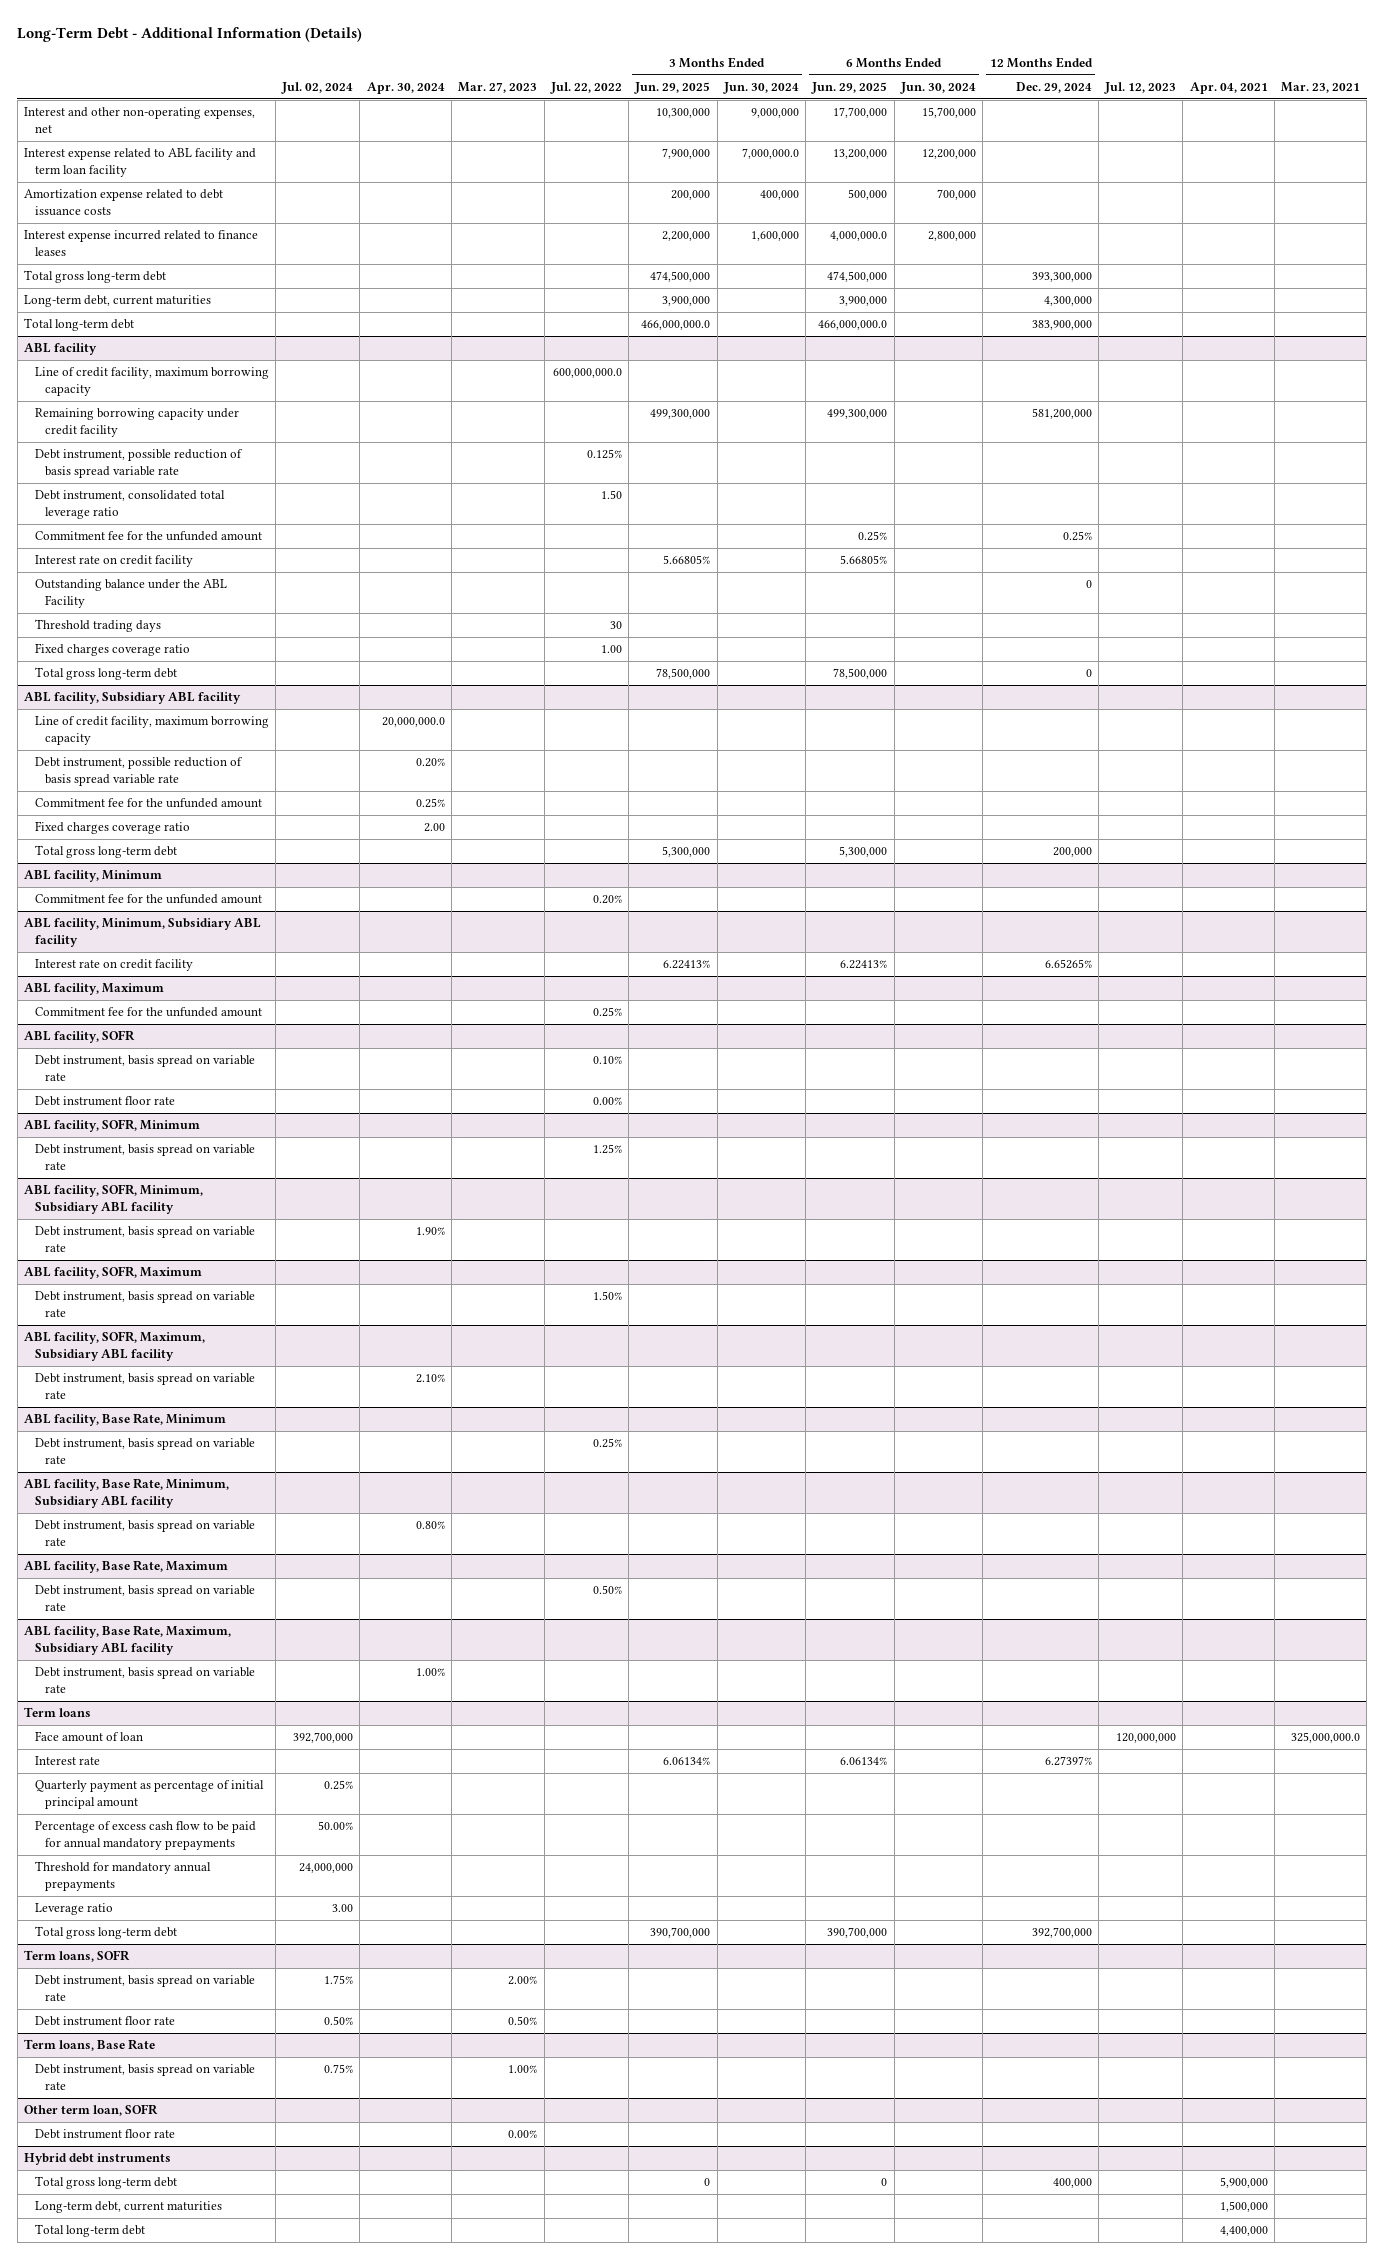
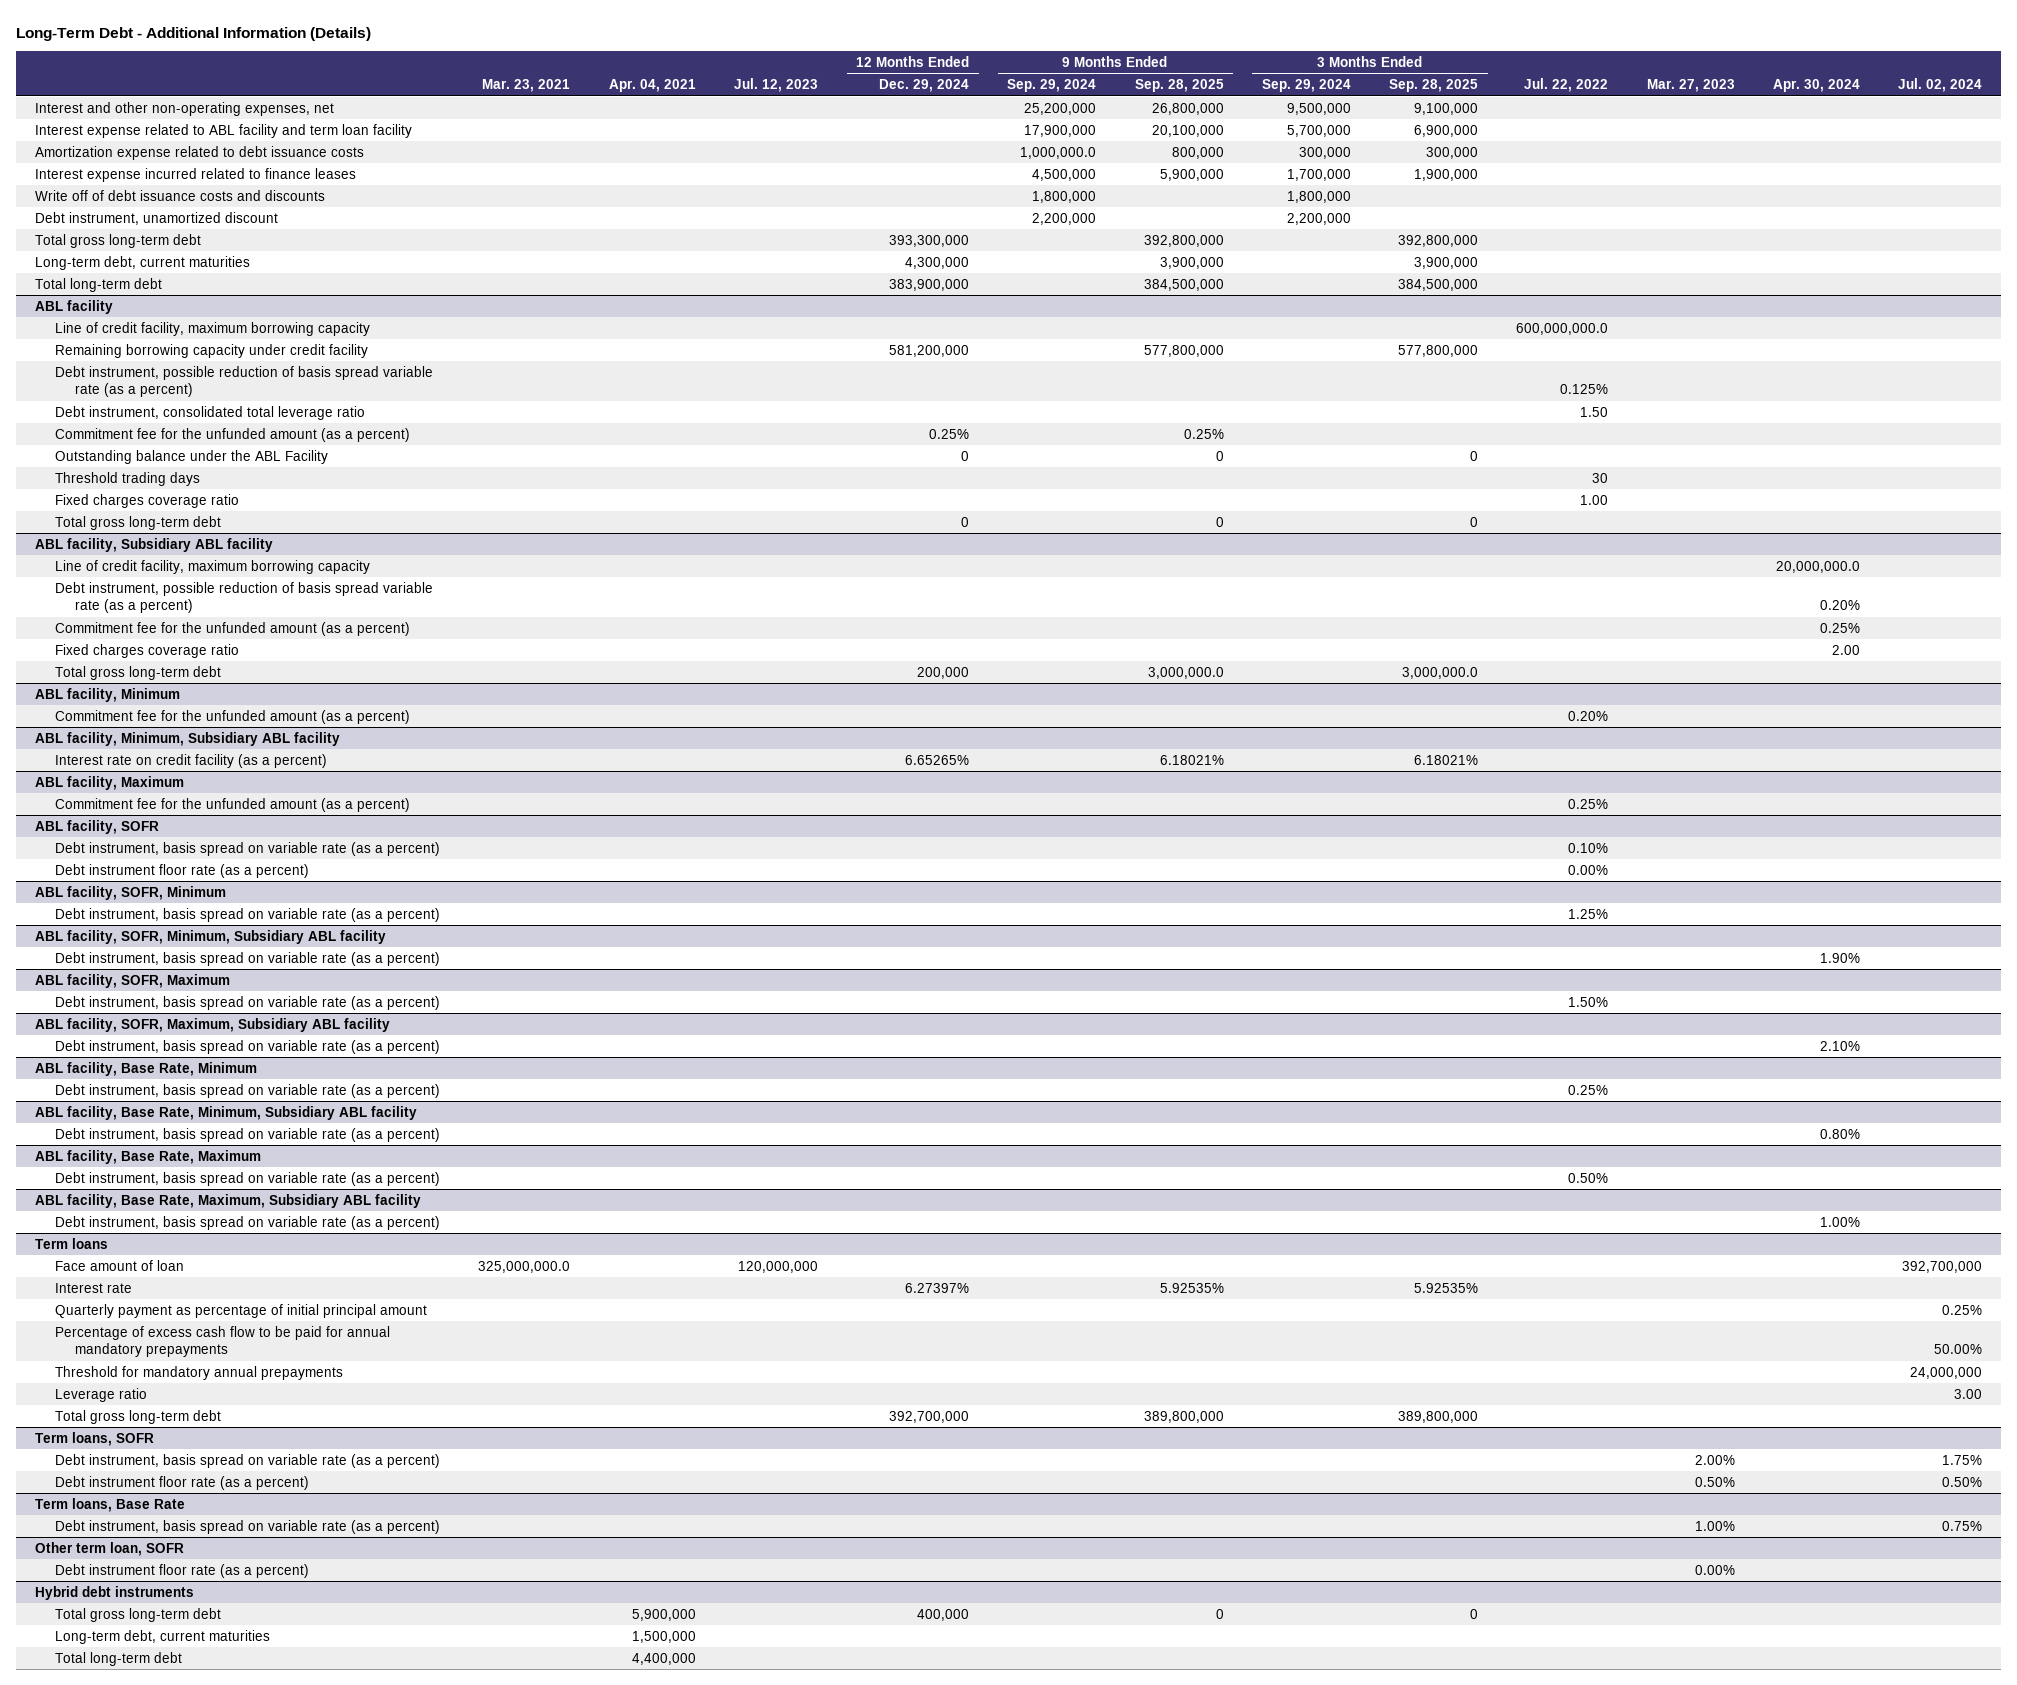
- | Jul. 02, 2024 | Apr. 30, 2024 | Mar. 27, 2023 | Jul. 22, 2022 | 3 Months Ended Jun. 29, 2025 | 3 Months Ended Jun. 30, 2024 | 6 Months Ended Jun. 29, 2025 | 6 Months Ended Jun. 30, 2024 | 12 Months Ended Dec. 29, 2024 | Jul. 12, 2023 | Apr. 04, 2021 | Mar. 23, 2021
+ | Mar. 23, 2021 | Apr. 04, 2021 | Jul. 12, 2023 | 12 Months Ended Dec. 29, 2024 | 9 Months Ended Sep. 29, 2024 | 9 Months Ended Sep. 28, 2025 | 3 Months Ended Sep. 29, 2024 | 3 Months Ended Sep. 28, 2025 | Jul. 22, 2022 | Mar. 27, 2023 | Apr. 30, 2024 | Jul. 02, 2024
+ Write off of debt issuance costs and discounts | | | | | 1,800,000 | | 1,800,000 | | | | |
+ Debt instrument, unamortized discount | | | | | 2,200,000 | | 2,200,000 | | | | |
@ ABL facility
- Debt instrument, possible reduction of basis spread variable rate | | | | 0.125% | | | | | | | |
+ Debt instrument, possible reduction of basis spread variable rate (as a percent) | | | | | | | | | 0.125% | | |
- Commitment fee for the unfunded amount | | | | | | | 0.25% | | 0.25% | | |
- Interest rate on credit facility | | | | | 5.66805% | | 5.66805% | | | | |
+ Commitment fee for the unfunded amount (as a percent) | | | | 0.25% | | 0.25% | | | | | |
@ ABL facility, Subsidiary ABL facility
- Debt instrument, possible reduction of basis spread variable rate | | 0.20% | | | | | | | | | |
- Commitment fee for the unfunded amount | | 0.25% | | | | | | | | | |
+ Debt instrument, possible reduction of basis spread variable rate (as a percent) | | | | | | | | | | | 0.20% |
+ Commitment fee for the unfunded amount (as a percent) | | | | | | | | | | | 0.25% |
@ ABL facility, Minimum
- Commitment fee for the unfunded amount | | | | 0.20% | | | | | | | |
+ Commitment fee for the unfunded amount (as a percent) | | | | | | | | | 0.20% | | |
@ ABL facility, Minimum, Subsidiary ABL facility
- Interest rate on credit facility | | | | | 6.22413% | | 6.22413% | | 6.65265% | | |
+ Interest rate on credit facility (as a percent) | | | | 6.65265% | | 6.18021% | | 6.18021% | | | |
@ ABL facility, Maximum
- Commitment fee for the unfunded amount | | | | 0.25% | | | | | | | |
+ Commitment fee for the unfunded amount (as a percent) | | | | | | | | | 0.25% | | |
@ ABL facility, SOFR
- Debt instrument, basis spread on variable rate | | | | 0.10% | | | | | | | |
- Debt instrument floor rate | | | | 0.00% | | | | | | | |
+ Debt instrument, basis spread on variable rate (as a percent) | | | | | | | | | 0.10% | | |
+ Debt instrument floor rate (as a percent) | | | | | | | | | 0.00% | | |
@ ABL facility, SOFR, Minimum
- Debt instrument, basis spread on variable rate | | | | 1.25% | | | | | | | |
+ Debt instrument, basis spread on variable rate (as a percent) | | | | | | | | | 1.25% | | |
@ ABL facility, SOFR, Minimum, Subsidiary ABL facility
- Debt instrument, basis spread on variable rate | | 1.90% | | | | | | | | | |
+ Debt instrument, basis spread on variable rate (as a percent) | | | | | | | | | | | 1.90% |
@ ABL facility, SOFR, Maximum
- Debt instrument, basis spread on variable rate | | | | 1.50% | | | | | | | |
+ Debt instrument, basis spread on variable rate (as a percent) | | | | | | | | | 1.50% | | |
@ ABL facility, SOFR, Maximum, Subsidiary ABL facility
- Debt instrument, basis spread on variable rate | | 2.10% | | | | | | | | | |
+ Debt instrument, basis spread on variable rate (as a percent) | | | | | | | | | | | 2.10% |
@ ABL facility, Base Rate, Minimum
- Debt instrument, basis spread on variable rate | | | | 0.25% | | | | | | | |
+ Debt instrument, basis spread on variable rate (as a percent) | | | | | | | | | 0.25% | | |
@ ABL facility, Base Rate, Minimum, Subsidiary ABL facility
- Debt instrument, basis spread on variable rate | | 0.80% | | | | | | | | | |
+ Debt instrument, basis spread on variable rate (as a percent) | | | | | | | | | | | 0.80% |
@ ABL facility, Base Rate, Maximum
- Debt instrument, basis spread on variable rate | | | | 0.50% | | | | | | | |
+ Debt instrument, basis spread on variable rate (as a percent) | | | | | | | | | 0.50% | | |
@ ABL facility, Base Rate, Maximum, Subsidiary ABL facility
- Debt instrument, basis spread on variable rate | | 1.00% | | | | | | | | | |
+ Debt instrument, basis spread on variable rate (as a percent) | | | | | | | | | | | 1.00% |
@ Term loans, SOFR
- Debt instrument, basis spread on variable rate | 1.75% | | 2.00% | | | | | | | | |
- Debt instrument floor rate | 0.50% | | 0.50% | | | | | | | | |
+ Debt instrument, basis spread on variable rate (as a percent) | | | | | | | | | | 2.00% | | 1.75%
+ Debt instrument floor rate (as a percent) | | | | | | | | | | 0.50% | | 0.50%
@ Term loans, Base Rate
- Debt instrument, basis spread on variable rate | 0.75% | | 1.00% | | | | | | | | |
+ Debt instrument, basis spread on variable rate (as a percent) | | | | | | | | | | 1.00% | | 0.75%
@ Other term loan, SOFR
- Debt instrument floor rate | | | 0.00% | | | | | | | | |
+ Debt instrument floor rate (as a percent) | | | | | | | | | | 0.00% | |

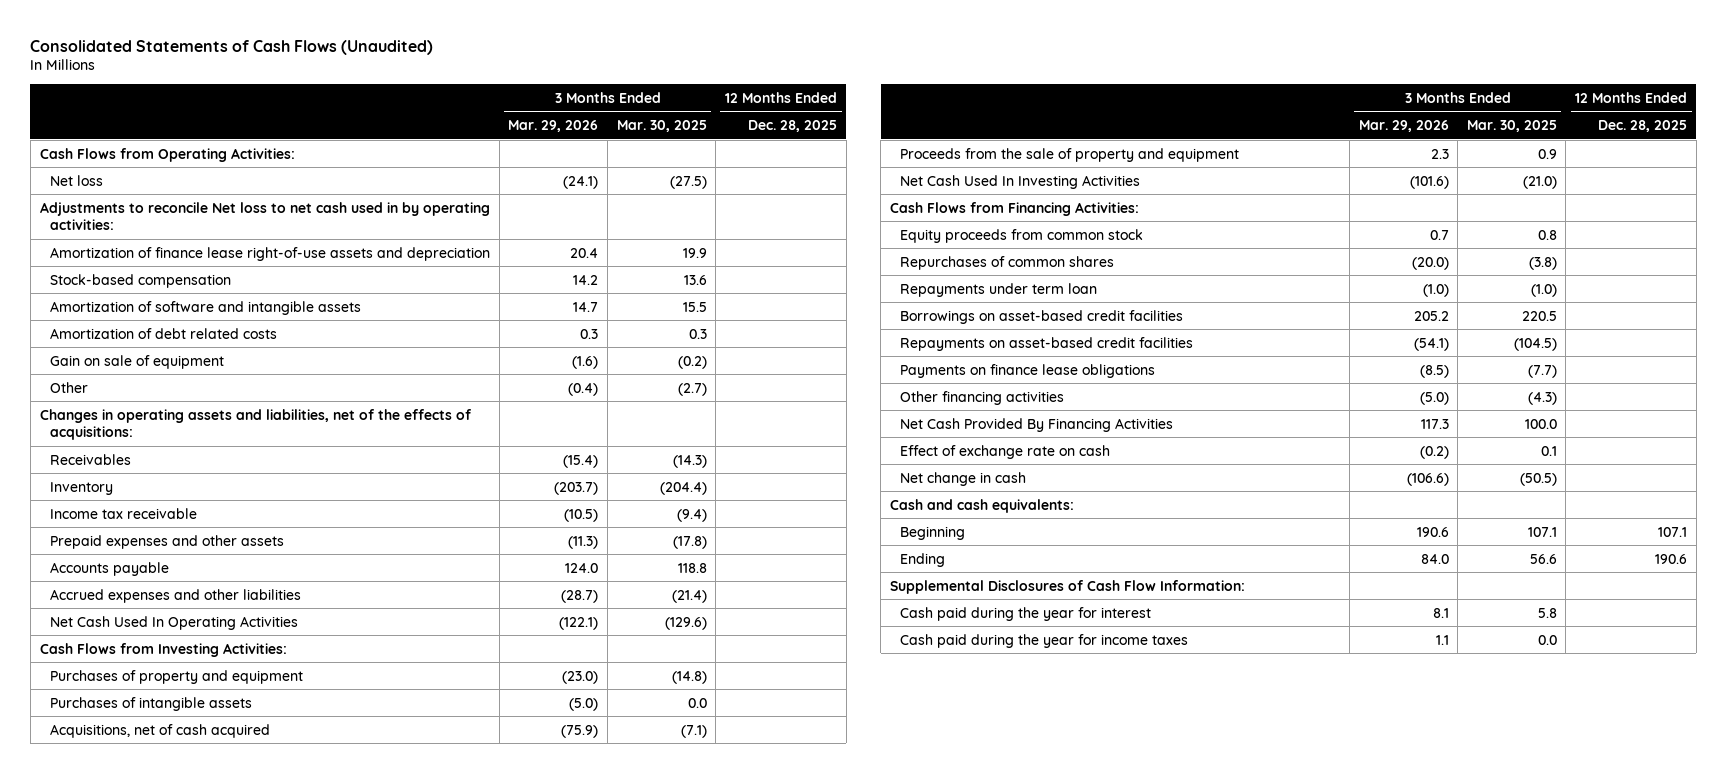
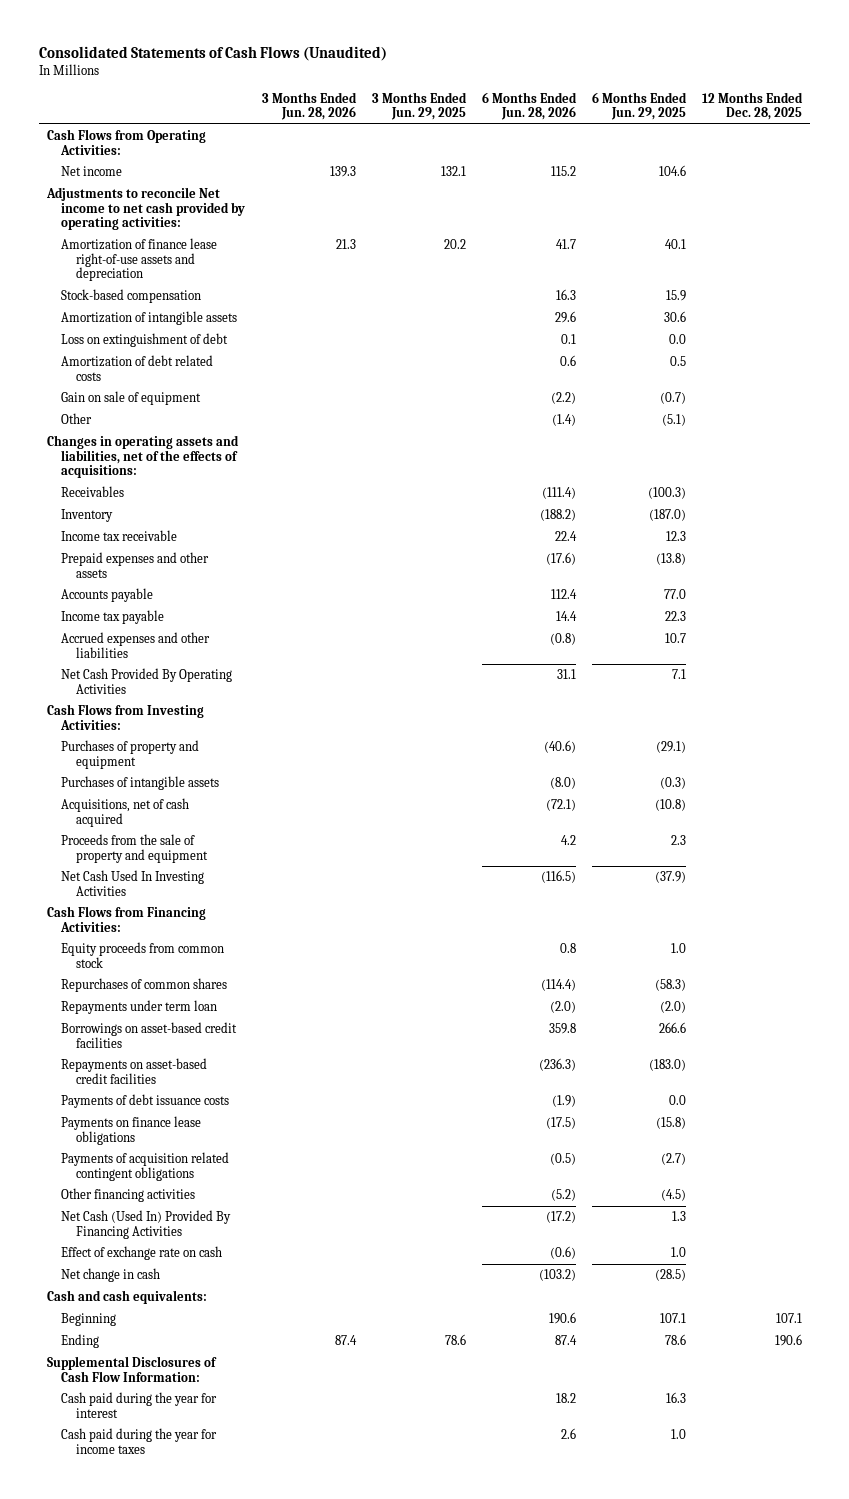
- | 3 Months Ended Mar. 29, 2026 | 3 Months Ended Mar. 30, 2025 | 12 Months Ended Dec. 28, 2025
+ | 3 Months Ended Jun. 28, 2026 | 3 Months Ended Jun. 29, 2025 | 6 Months Ended Jun. 28, 2026 | 6 Months Ended Jun. 29, 2025 | 12 Months Ended Dec. 28, 2025
- Net loss | (24.1) | (27.5) |
- Adjustments to reconcile Net loss to net cash used in by operating activities:
+ Net income | 139.3 | 132.1 | 115.2 | 104.6 |
+ Adjustments to reconcile Net income to net cash provided by operating activities:
- Amortization of software and intangible assets | 14.7 | 15.5 |
+ Amortization of intangible assets | | | 29.6 | 30.6 |
+ Loss on extinguishment of debt | | | 0.1 | 0.0 |
+ Income tax payable | | | 14.4 | 22.3 |
- Net Cash Used In Operating Activities | (122.1) | (129.6) |
+ Net Cash Provided By Operating Activities | | | 31.1 | 7.1 |
+ Payments of debt issuance costs | | | (1.9) | 0.0 |
+ Payments of acquisition related contingent obligations | | | (0.5) | (2.7) |
- Net Cash Provided By Financing Activities | 117.3 | 100.0 |
+ Net Cash (Used In) Provided By Financing Activities | | | (17.2) | 1.3 |

